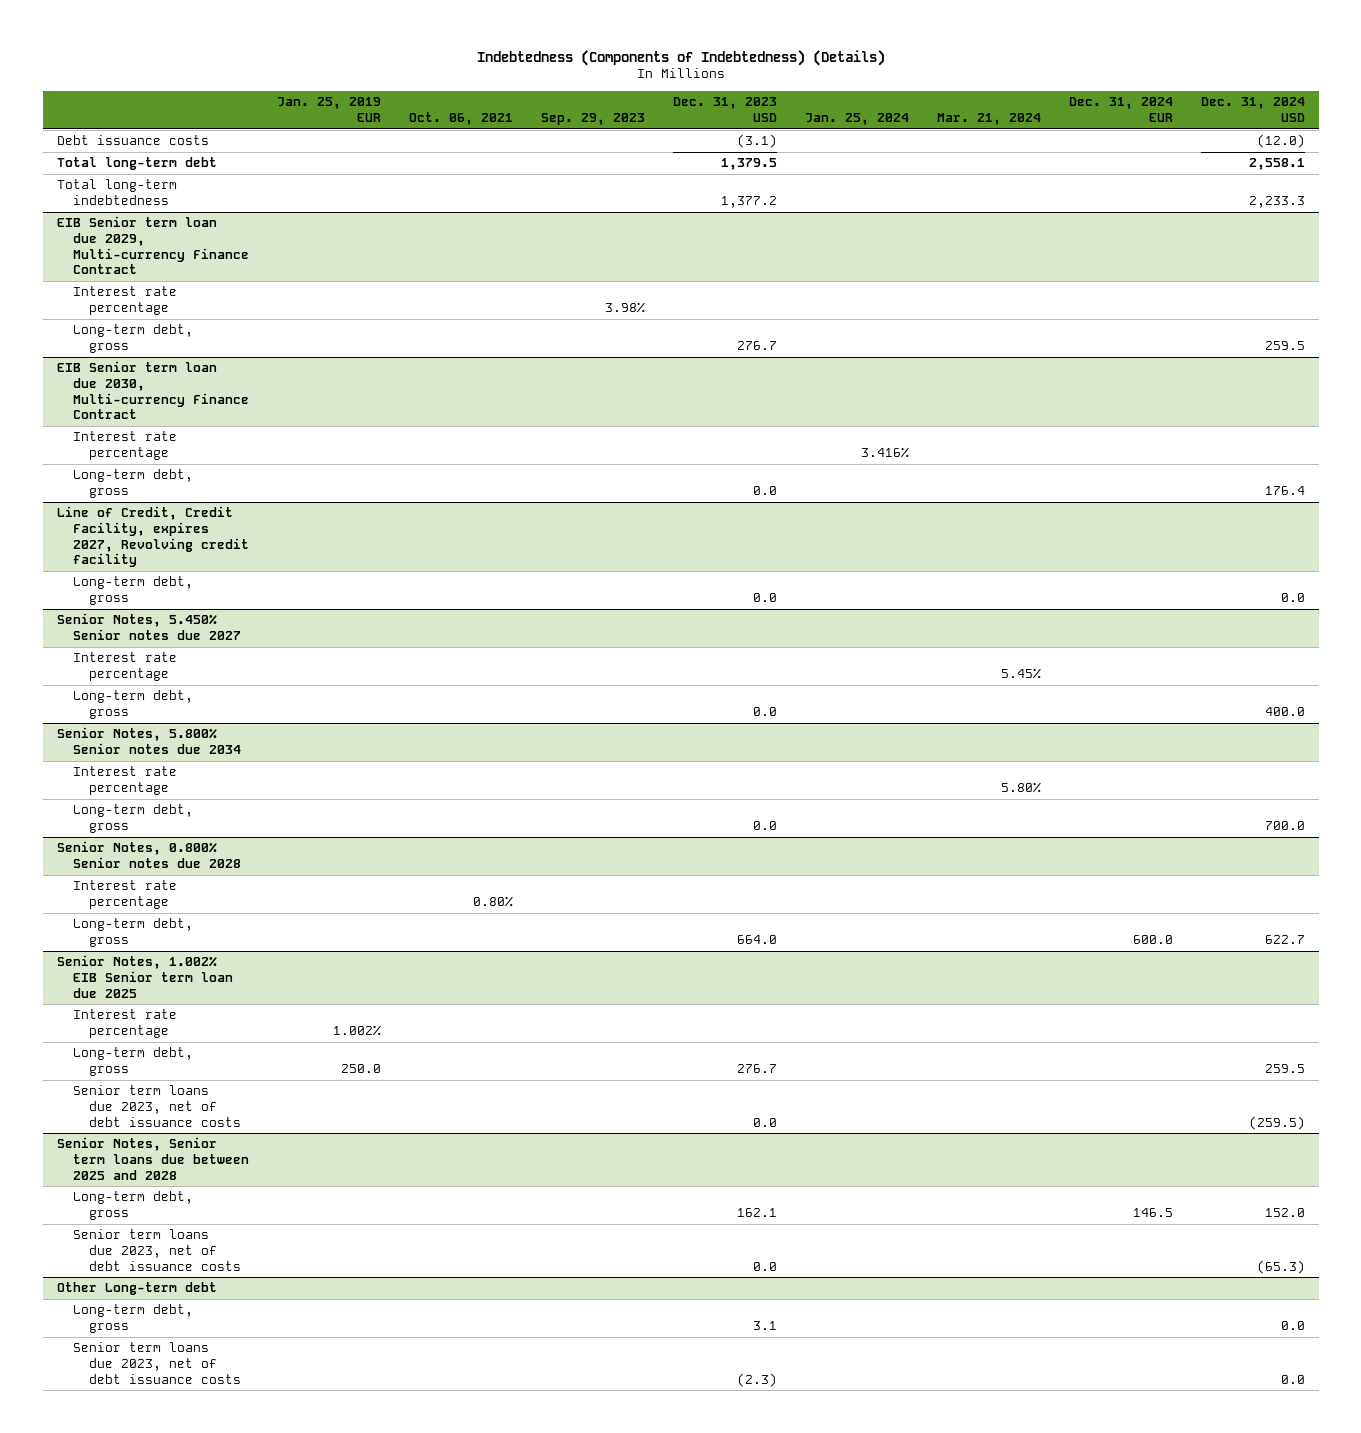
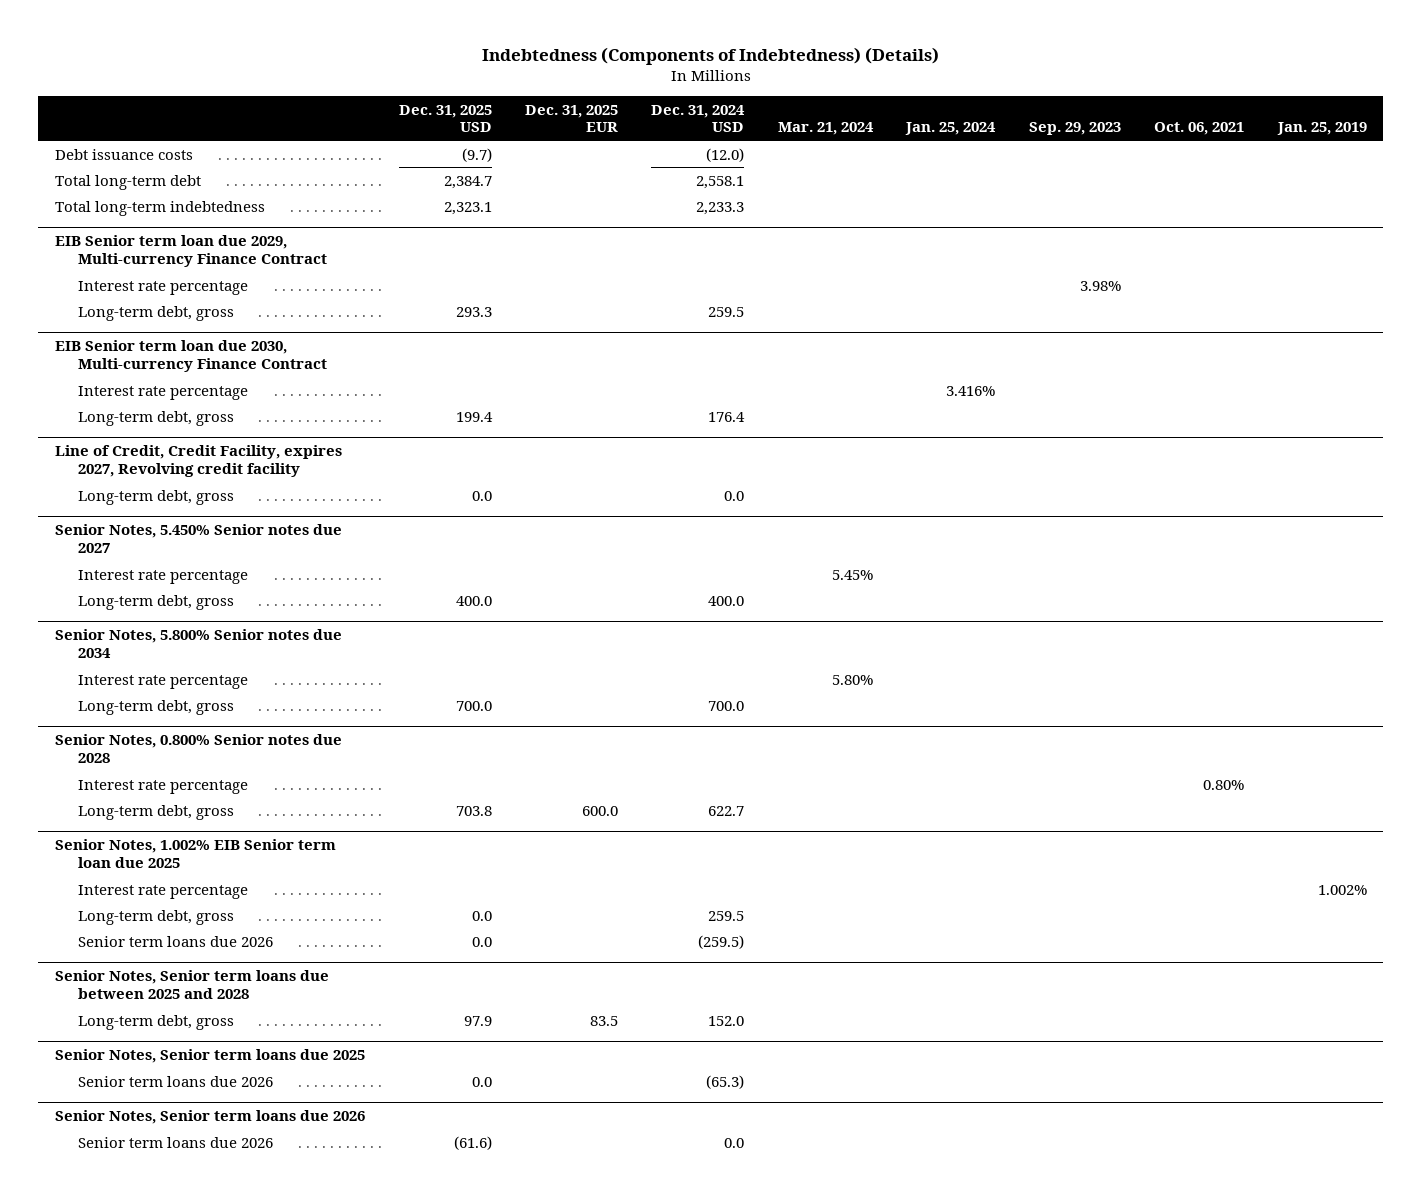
- | Jan. 25, 2019 EUR | Oct. 06, 2021 | Sep. 29, 2023 | Dec. 31, 2023 USD | Jan. 25, 2024 | Mar. 21, 2024 | Dec. 31, 2024 EUR | Dec. 31, 2024 USD
+ | Dec. 31, 2025 USD | Dec. 31, 2025 EUR | Dec. 31, 2024 USD | Mar. 21, 2024 | Jan. 25, 2024 | Sep. 29, 2023 | Oct. 06, 2021 | Jan. 25, 2019
@ Senior Notes, 1.002% EIB Senior term loan due 2025
- Senior term loans due 2023, net of debt issuance costs | | | | 0.0 | | | | (259.5)
+ Senior term loans due 2026 | 0.0 | | (259.5) | | | | |
@ Senior Notes, Senior term loans due between 2025 and 2028
- Senior term loans due 2023, net of debt issuance costs | | | | 0.0 | | | | (65.3)
- Other Long-term debt
- Long-term debt, gross | | | | 3.1 | | | | 0.0
- Senior term loans due 2023, net of debt issuance costs | | | | (2.3) | | | | 0.0
+ Senior Notes, Senior term loans due 2025
+ Senior term loans due 2026 | 0.0 | | (65.3) | | | | |
+ Senior Notes, Senior term loans due 2026
+ Senior term loans due 2026 | (61.6) | | 0.0 | | | | |

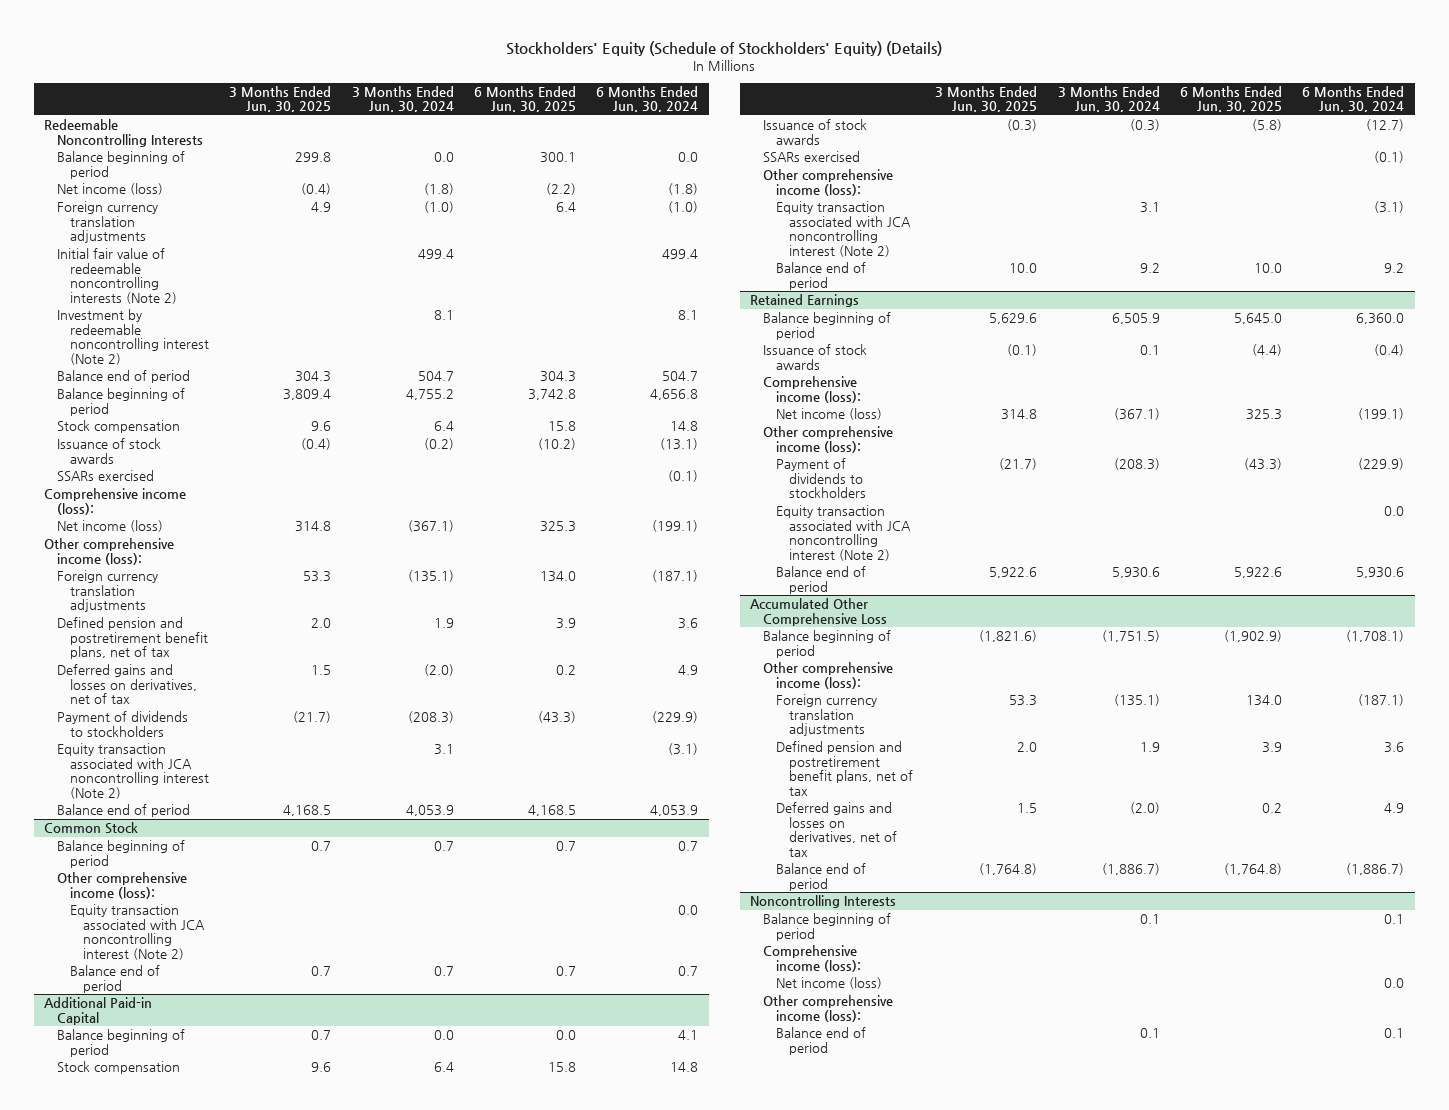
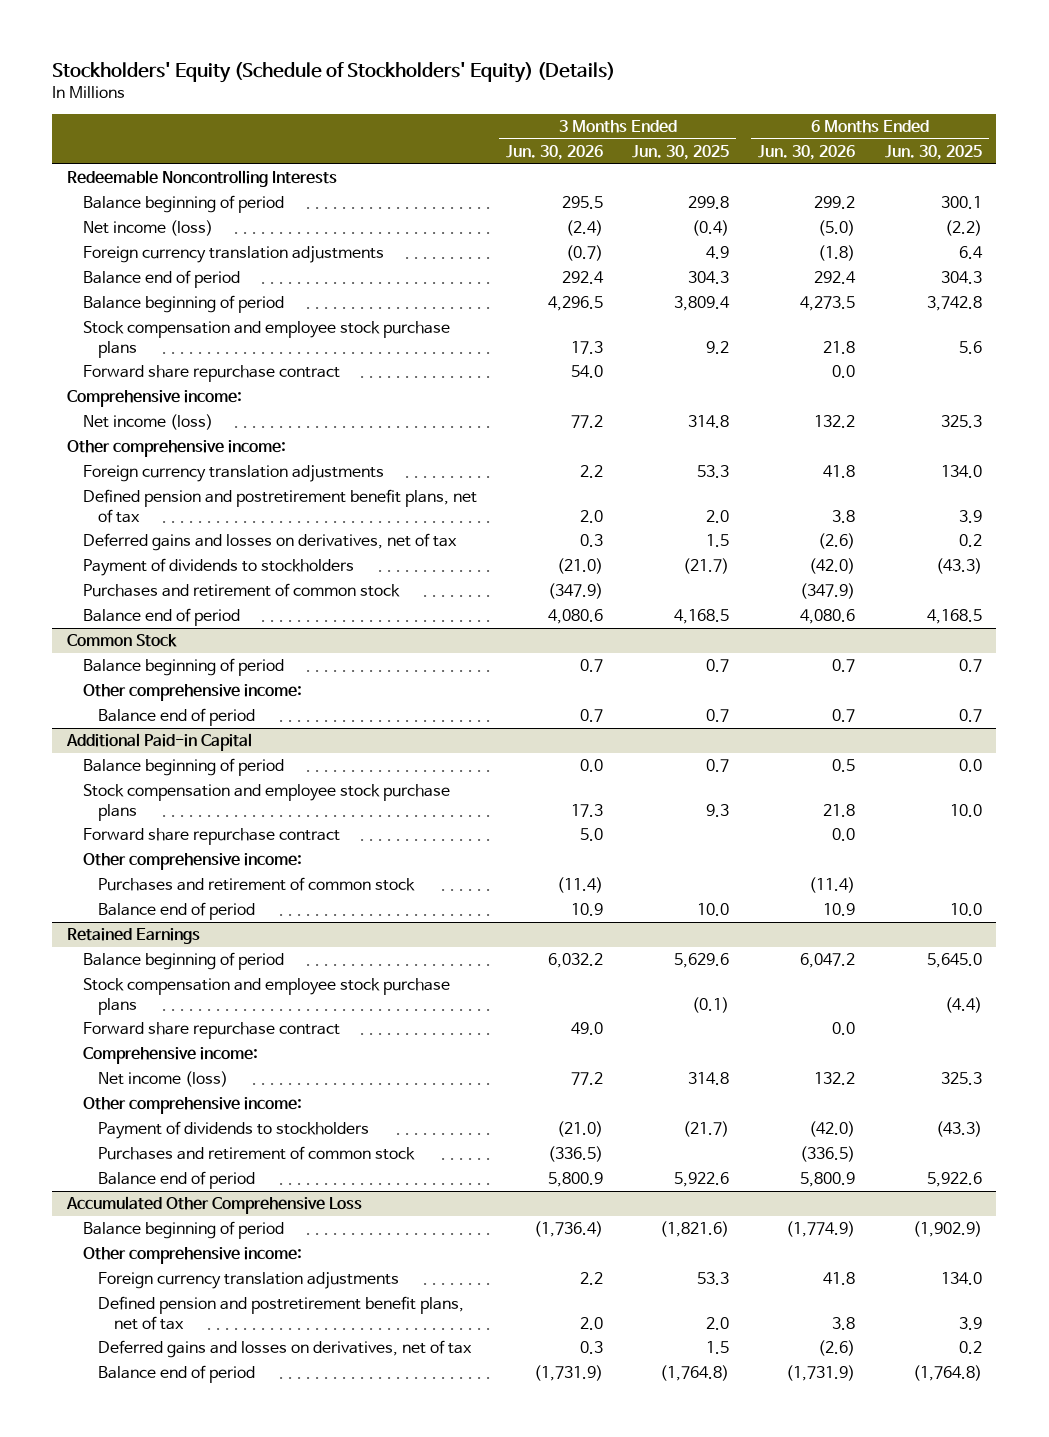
- | 3 Months Ended Jun. 30, 2025 | 3 Months Ended Jun. 30, 2024 | 6 Months Ended Jun. 30, 2025 | 6 Months Ended Jun. 30, 2024
+ | 3 Months Ended Jun. 30, 2026 | 3 Months Ended Jun. 30, 2025 | 6 Months Ended Jun. 30, 2026 | 6 Months Ended Jun. 30, 2025
- Initial fair value of redeemable noncontrolling interests (Note 2) | | 499.4 | | 499.4
- Investment by redeemable noncontrolling interest (Note 2) | | 8.1 | | 8.1
- Stock compensation | 9.6 | 6.4 | 15.8 | 14.8
- Issuance of stock awards | (0.4) | (0.2) | (10.2) | (13.1)
- SSARs exercised | | | | (0.1)
- Comprehensive income (loss):
+ Stock compensation and employee stock purchase plans | 17.3 | 9.2 | 21.8 | 5.6
+ Forward share repurchase contract | 54.0 | | 0.0 |
+ Comprehensive income:
- Other comprehensive income (loss):
+ Other comprehensive income:
- Equity transaction associated with JCA noncontrolling interest (Note 2) | | 3.1 | | (3.1)
+ Purchases and retirement of common stock | (347.9) | | (347.9) |
@ Common Stock
- Other comprehensive income (loss):
- Equity transaction associated with JCA noncontrolling interest (Note 2) | | | | 0.0
+ Other comprehensive income:
@ Additional Paid-in Capital
- Stock compensation | 9.6 | 6.4 | 15.8 | 14.8
- Issuance of stock awards | (0.3) | (0.3) | (5.8) | (12.7)
- SSARs exercised | | | | (0.1)
- Other comprehensive income (loss):
- Equity transaction associated with JCA noncontrolling interest (Note 2) | | 3.1 | | (3.1)
+ Stock compensation and employee stock purchase plans | 17.3 | 9.3 | 21.8 | 10.0
+ Forward share repurchase contract | 5.0 | | 0.0 |
+ Other comprehensive income:
+ Purchases and retirement of common stock | (11.4) | | (11.4) |
@ Retained Earnings
- Issuance of stock awards | (0.1) | 0.1 | (4.4) | (0.4)
- Comprehensive income (loss):
+ Stock compensation and employee stock purchase plans | | (0.1) | | (4.4)
+ Forward share repurchase contract | 49.0 | | 0.0 |
+ Comprehensive income:
- Other comprehensive income (loss):
+ Other comprehensive income:
- Equity transaction associated with JCA noncontrolling interest (Note 2) | | | | 0.0
+ Purchases and retirement of common stock | (336.5) | | (336.5) |
@ Accumulated Other Comprehensive Loss
- Other comprehensive income (loss):
+ Other comprehensive income:
- Noncontrolling Interests
- Balance beginning of period | | 0.1 | | 0.1
- Comprehensive income (loss):
- Net income (loss) | | | | 0.0
- Other comprehensive income (loss):
- Balance end of period | | 0.1 | | 0.1

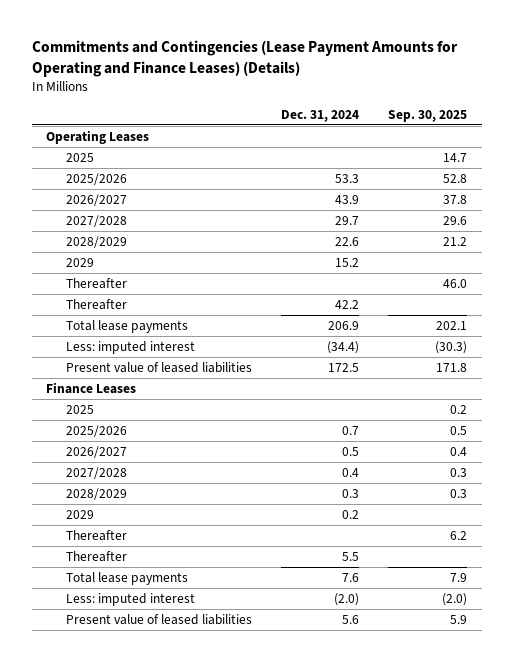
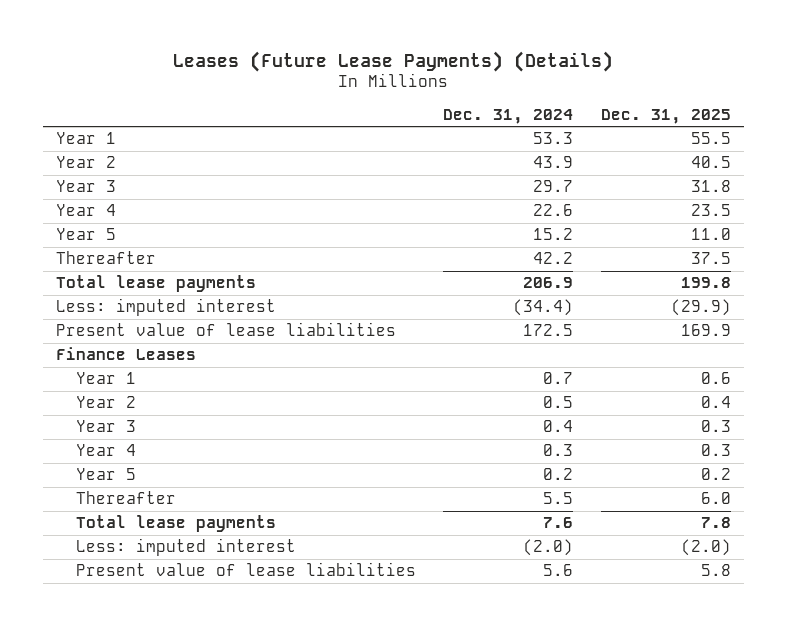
- Commitments and Contingencies (Lease Payment Amounts for Operating and Finance Leases) (Details)
+ Leases (Future Lease Payments) (Details)
- | Dec. 31, 2024 | Sep. 30, 2025
+ | Dec. 31, 2024 | Dec. 31, 2025
- Operating Leases
- 2025 | | 14.7
- 2025/2026 | 53.3 | 52.8
- 2026/2027 | 43.9 | 37.8
- 2027/2028 | 29.7 | 29.6
- 2028/2029 | 22.6 | 21.2
- 2029 | 15.2 |
- Thereafter | | 46.0
+ Year 1 | 53.3 | 55.5
+ Year 2 | 43.9 | 40.5
+ Year 3 | 29.7 | 31.8
+ Year 4 | 22.6 | 23.5
+ Year 5 | 15.2 | 11.0
- Present value of leased liabilities | 172.5 | 171.8
+ Present value of lease liabilities | 172.5 | 169.9
- 2025 | | 0.2
- 2025/2026 | 0.7 | 0.5
- 2026/2027 | 0.5 | 0.4
- 2027/2028 | 0.4 | 0.3
- 2028/2029 | 0.3 | 0.3
- 2029 | 0.2 |
- Thereafter | | 6.2
+ Year 1 | 0.7 | 0.6
+ Year 2 | 0.5 | 0.4
+ Year 3 | 0.4 | 0.3
+ Year 4 | 0.3 | 0.3
+ Year 5 | 0.2 | 0.2
- Present value of leased liabilities | 5.6 | 5.9
+ Present value of lease liabilities | 5.6 | 5.8

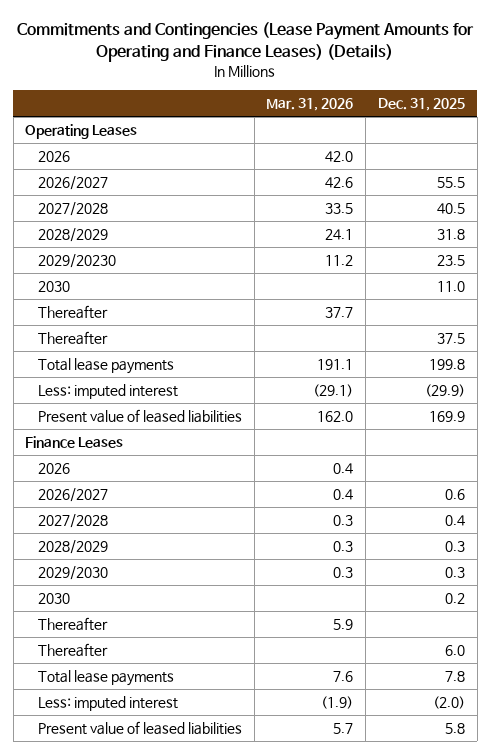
- Leases (Future Lease Payments) (Details)
+ Commitments and Contingencies (Lease Payment Amounts for Operating and Finance Leases) (Details)
- | Dec. 31, 2024 | Dec. 31, 2025
+ | Mar. 31, 2026 | Dec. 31, 2025
- Year 1 | 53.3 | 55.5
- Year 2 | 43.9 | 40.5
- Year 3 | 29.7 | 31.8
- Year 4 | 22.6 | 23.5
- Year 5 | 15.2 | 11.0
+ Operating Leases
+ 2026 | 42.0 |
+ 2026/2027 | 42.6 | 55.5
+ 2027/2028 | 33.5 | 40.5
+ 2028/2029 | 24.1 | 31.8
+ 2029/20230 | 11.2 | 23.5
+ 2030 | | 11.0
+ Thereafter | 37.7 |
- Present value of lease liabilities | 172.5 | 169.9
+ Present value of leased liabilities | 162.0 | 169.9
- Year 1 | 0.7 | 0.6
- Year 2 | 0.5 | 0.4
- Year 3 | 0.4 | 0.3
- Year 4 | 0.3 | 0.3
- Year 5 | 0.2 | 0.2
+ 2026 | 0.4 |
+ 2026/2027 | 0.4 | 0.6
+ 2027/2028 | 0.3 | 0.4
+ 2028/2029 | 0.3 | 0.3
+ 2029/2030 | 0.3 | 0.3
+ 2030 | | 0.2
+ Thereafter | 5.9 |
- Present value of lease liabilities | 5.6 | 5.8
+ Present value of leased liabilities | 5.7 | 5.8

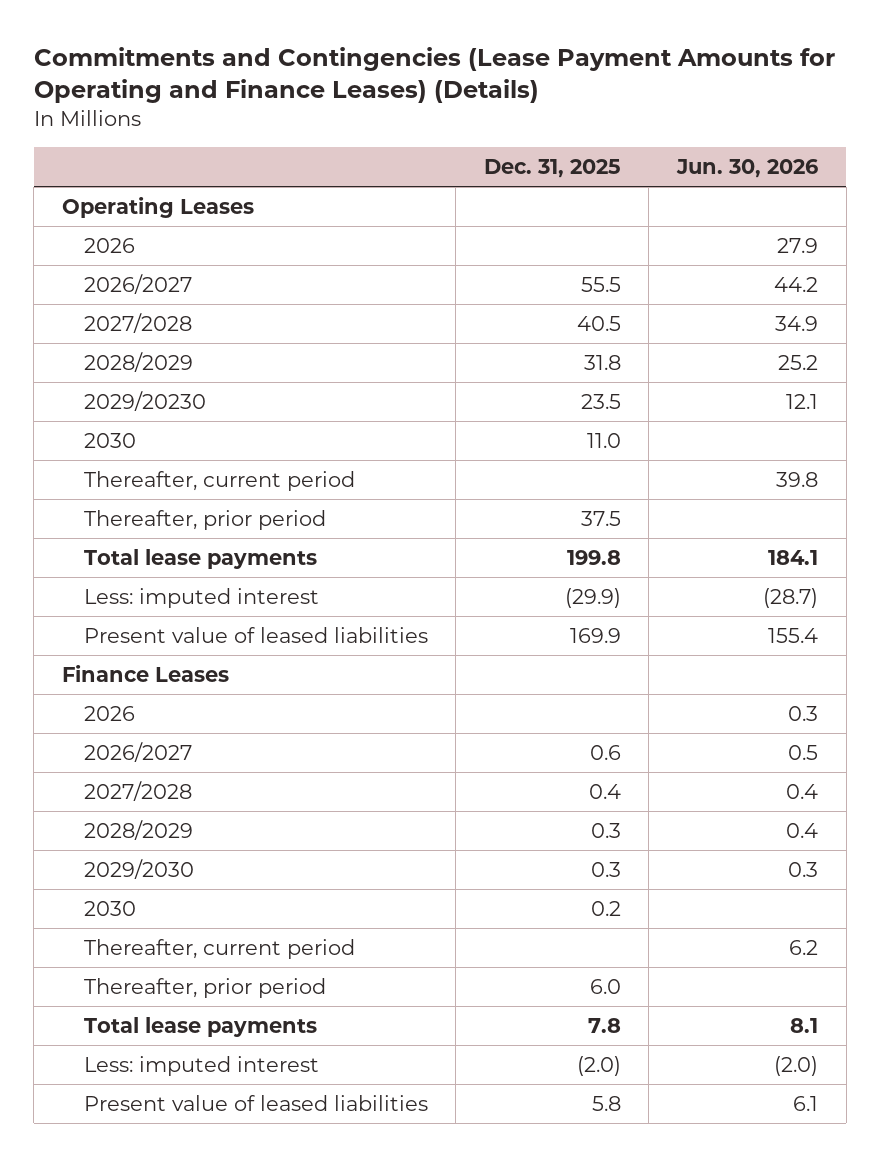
- | Mar. 31, 2026 | Dec. 31, 2025
+ | Dec. 31, 2025 | Jun. 30, 2026
- Thereafter | 37.7 |
- Thereafter | | 37.5
+ Thereafter, current period | | 39.8
+ Thereafter, prior period | 37.5 |
- Thereafter | 5.9 |
- Thereafter | | 6.0
+ Thereafter, current period | | 6.2
+ Thereafter, prior period | 6.0 |

